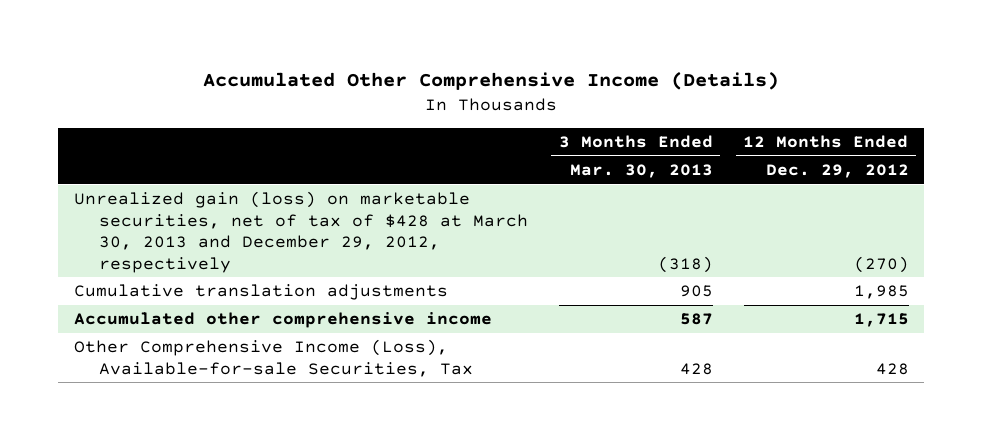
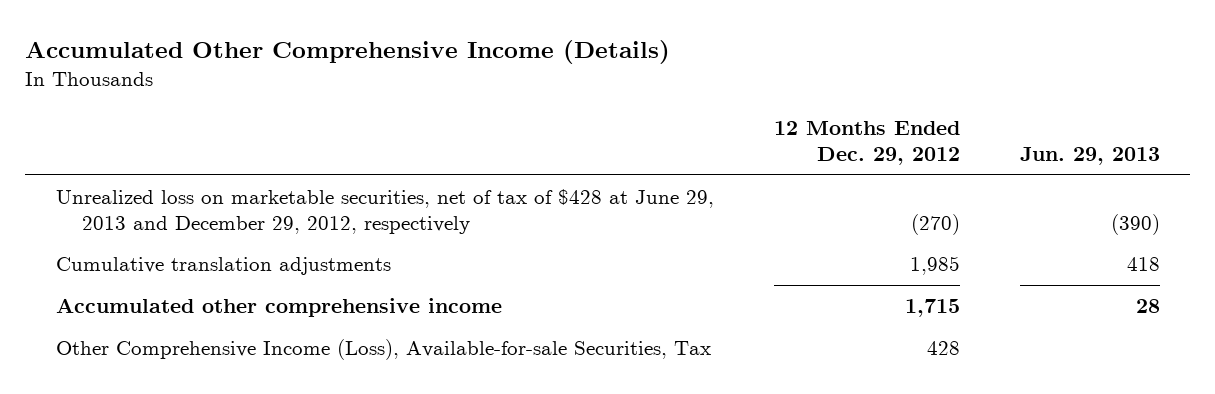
- | 3 Months Ended Mar. 30, 2013 | 12 Months Ended Dec. 29, 2012
+ | 12 Months Ended Dec. 29, 2012 | Jun. 29, 2013
- Unrealized gain (loss) on marketable securities, net of tax of $428 at March 30, 2013 and December 29, 2012, respectively | (318) | (270)
+ Unrealized loss on marketable securities, net of tax of $428 at June 29, 2013 and December 29, 2012, respectively | (270) | (390)

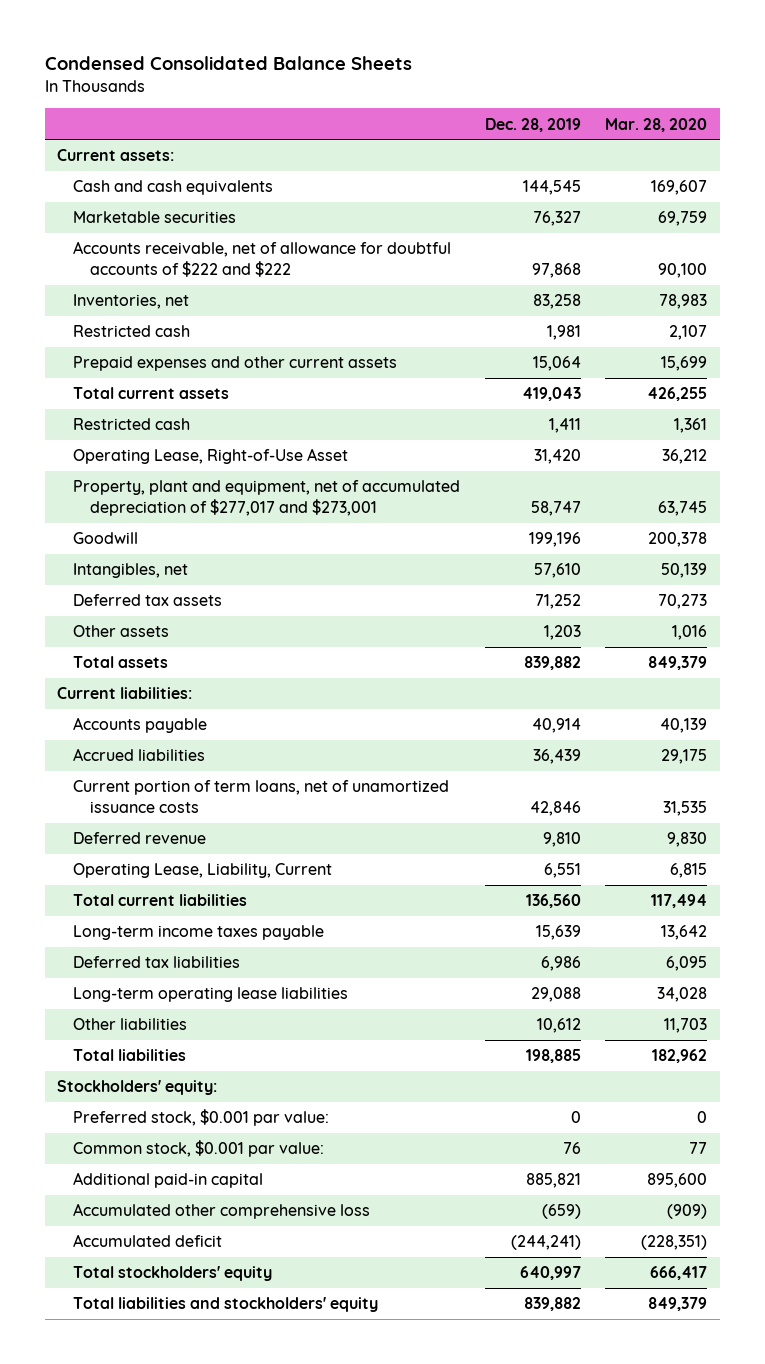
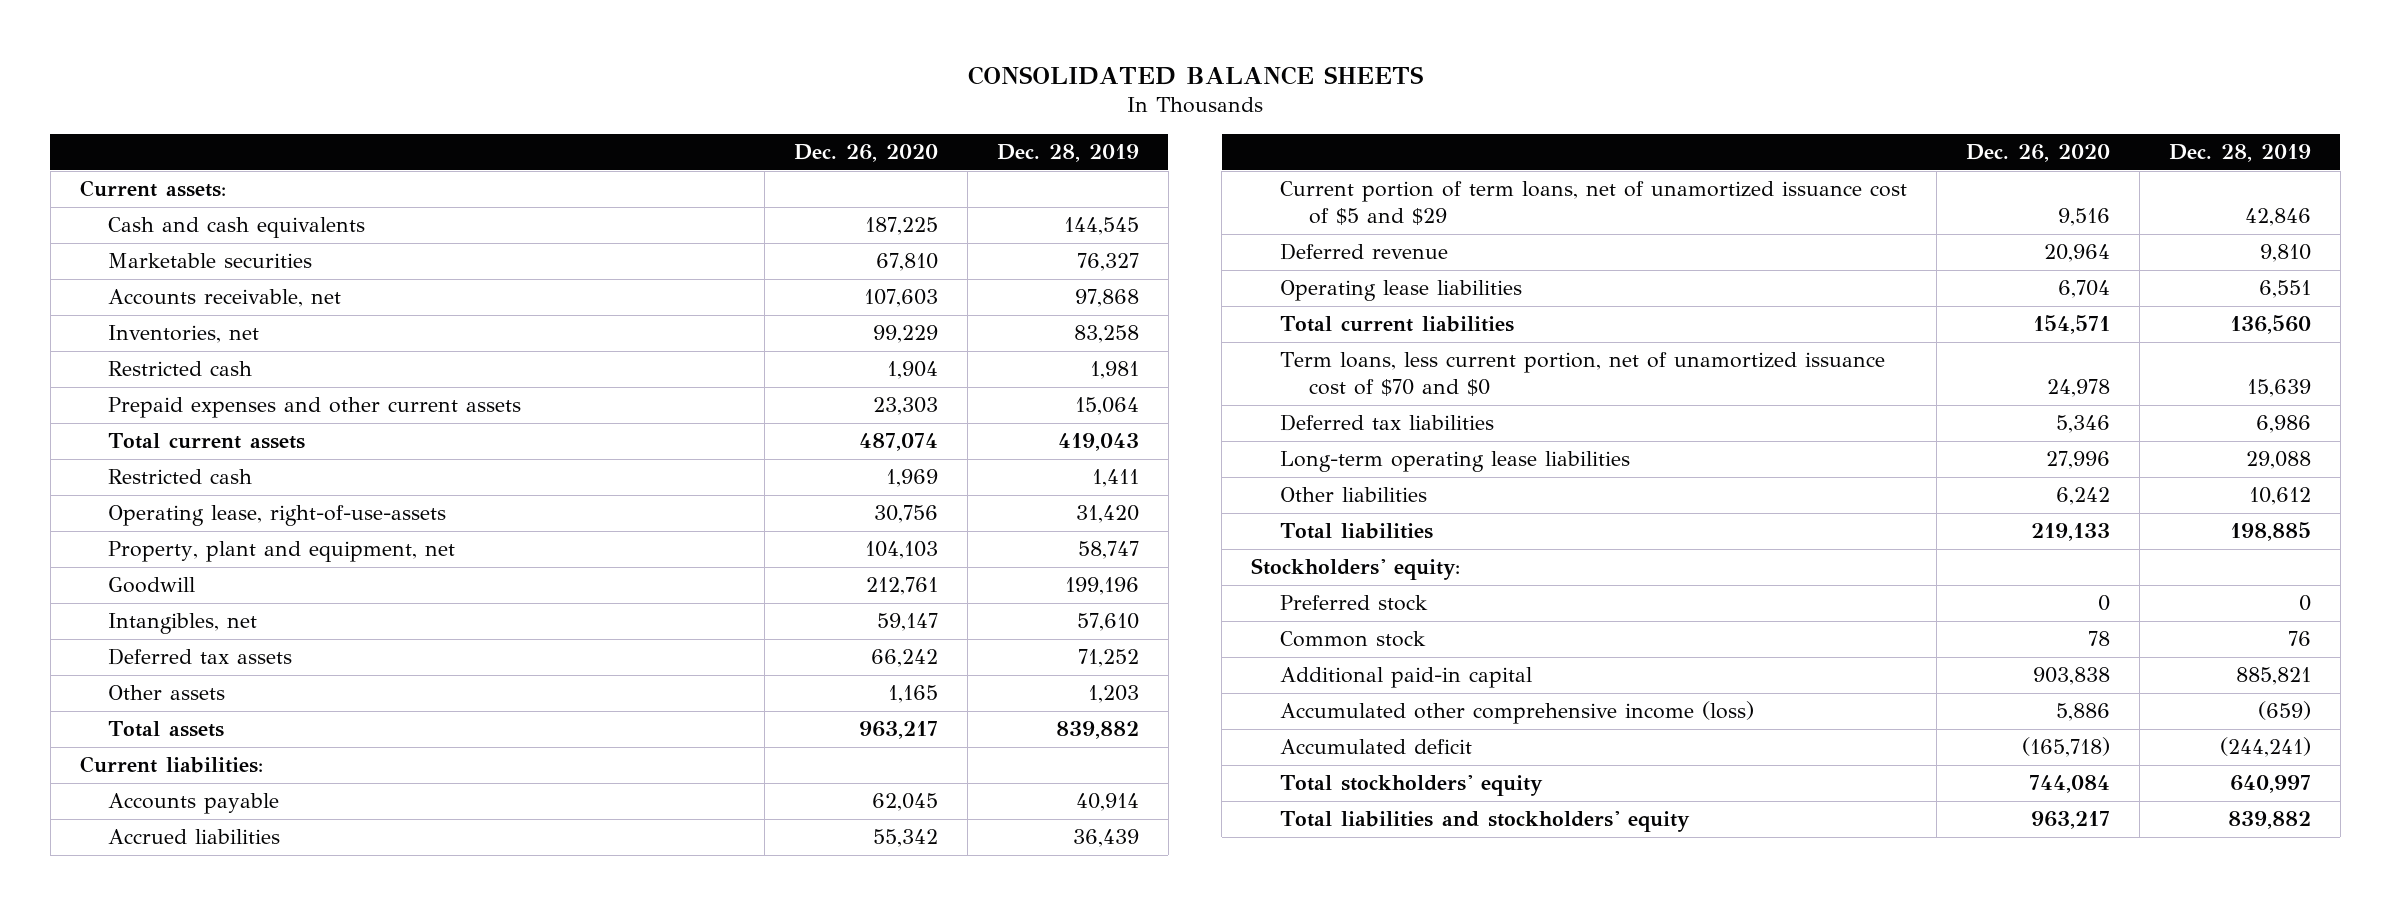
- Condensed Consolidated Balance Sheets
+ CONSOLIDATED BALANCE SHEETS
- | Dec. 28, 2019 | Mar. 28, 2020
+ | Dec. 26, 2020 | Dec. 28, 2019
- Accounts receivable, net of allowance for doubtful accounts of $222 and $222 | 97,868 | 90,100
+ Accounts receivable, net | 107,603 | 97,868
- Operating Lease, Right-of-Use Asset | 31,420 | 36,212
- Property, plant and equipment, net of accumulated depreciation of $277,017 and $273,001 | 58,747 | 63,745
+ Operating lease, right-of-use-assets | 30,756 | 31,420
+ Property, plant and equipment, net | 104,103 | 58,747
- Current portion of term loans, net of unamortized issuance costs | 42,846 | 31,535
+ Current portion of term loans, net of unamortized issuance cost of $5 and $29 | 9,516 | 42,846
- Operating Lease, Liability, Current | 6,551 | 6,815
+ Operating lease liabilities | 6,704 | 6,551
- Long-term income taxes payable | 15,639 | 13,642
+ Term loans, less current portion, net of unamortized issuance cost of $70 and $0 | 24,978 | 15,639
- Preferred stock, $0.001 par value: | 0 | 0
- Common stock, $0.001 par value: | 76 | 77
+ Preferred stock | 0 | 0
+ Common stock | 78 | 76
- Accumulated other comprehensive loss | (659) | (909)
+ Accumulated other comprehensive income (loss) | 5,886 | (659)

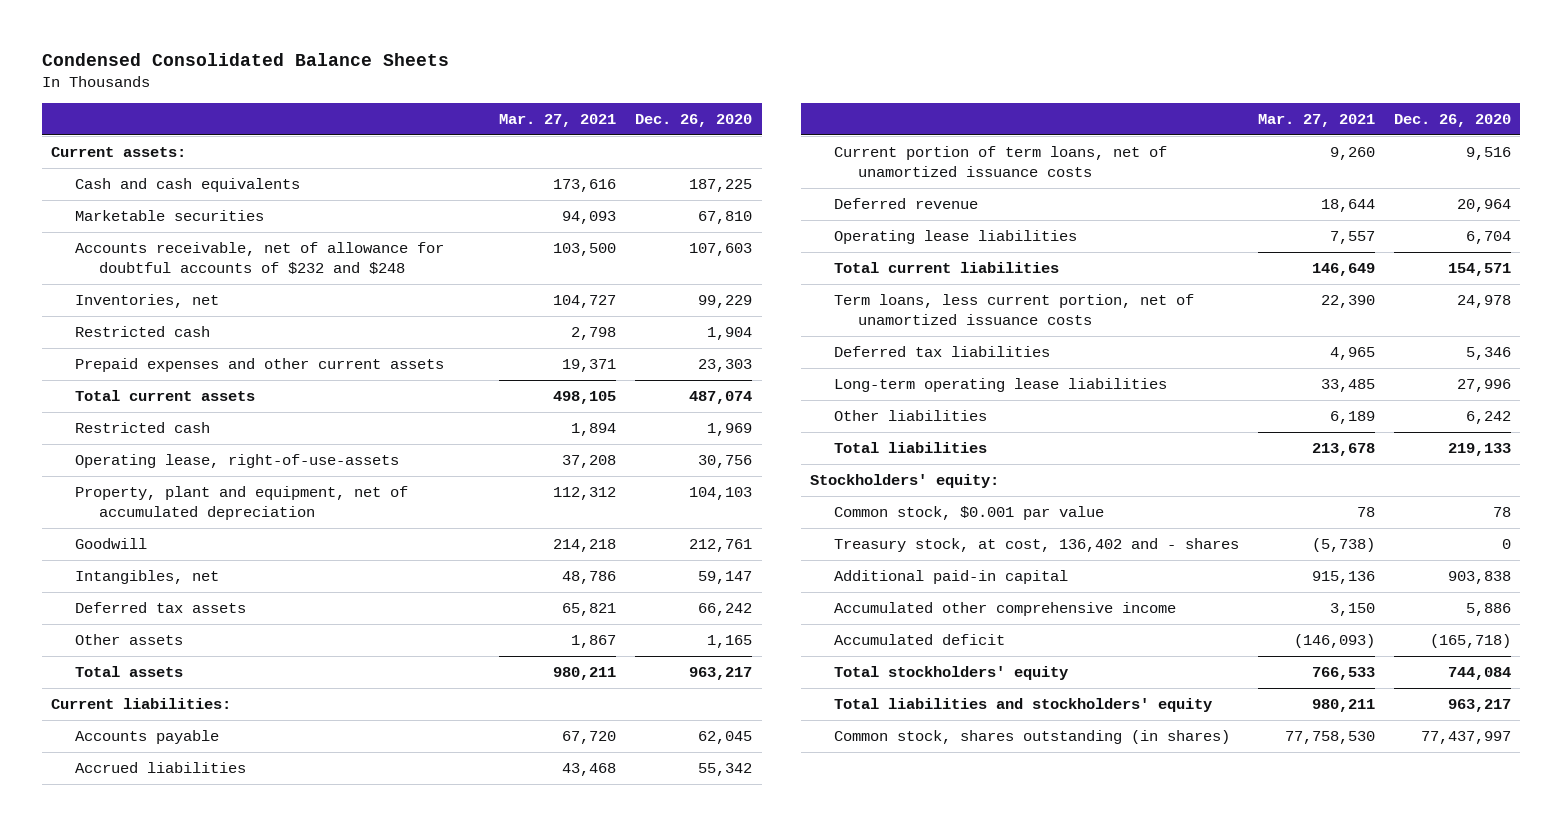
- CONSOLIDATED BALANCE SHEETS
+ Condensed Consolidated Balance Sheets
- | Dec. 26, 2020 | Dec. 28, 2019
+ | Mar. 27, 2021 | Dec. 26, 2020
- Accounts receivable, net | 107,603 | 97,868
+ Accounts receivable, net of allowance for doubtful accounts of $232 and $248 | 103,500 | 107,603
- Property, plant and equipment, net | 104,103 | 58,747
+ Property, plant and equipment, net of accumulated depreciation | 112,312 | 104,103
- Current portion of term loans, net of unamortized issuance cost of $5 and $29 | 9,516 | 42,846
+ Current portion of term loans, net of unamortized issuance costs | 9,260 | 9,516
- Term loans, less current portion, net of unamortized issuance cost of $70 and $0 | 24,978 | 15,639
+ Term loans, less current portion, net of unamortized issuance costs | 22,390 | 24,978
- Preferred stock | 0 | 0
- Common stock | 78 | 76
+ Common stock, $0.001 par value | 78 | 78
+ Treasury stock, at cost, 136,402 and - shares | (5,738) | 0
- Accumulated other comprehensive income (loss) | 5,886 | (659)
+ Accumulated other comprehensive income | 3,150 | 5,886
+ Common stock, shares outstanding (in shares) | 77,758,530 | 77,437,997

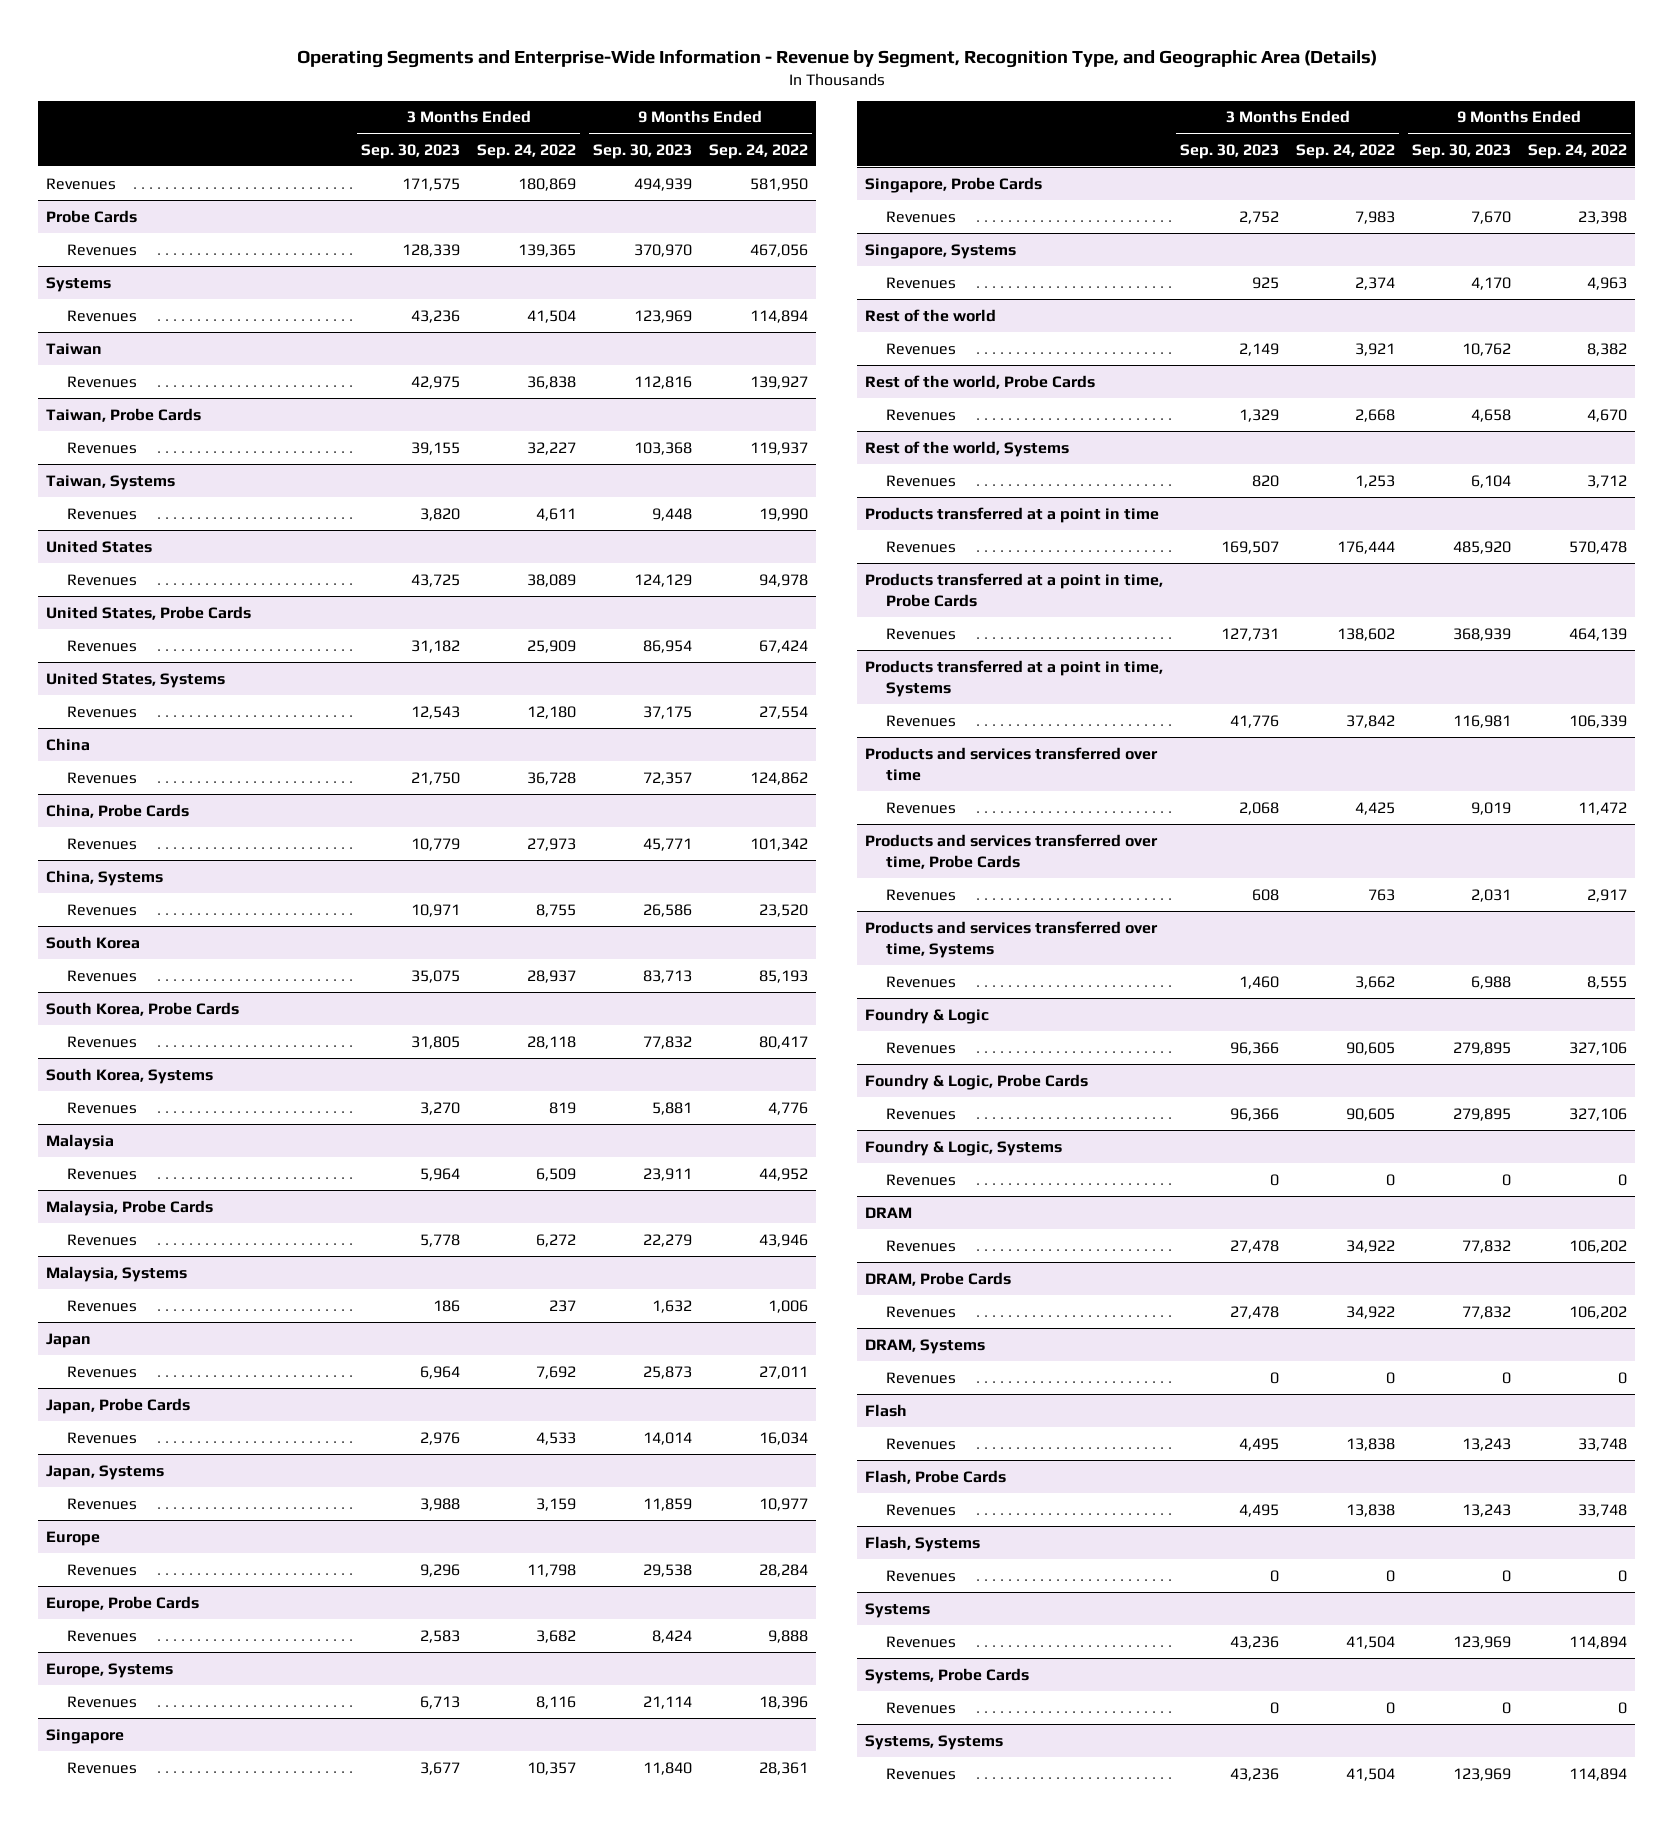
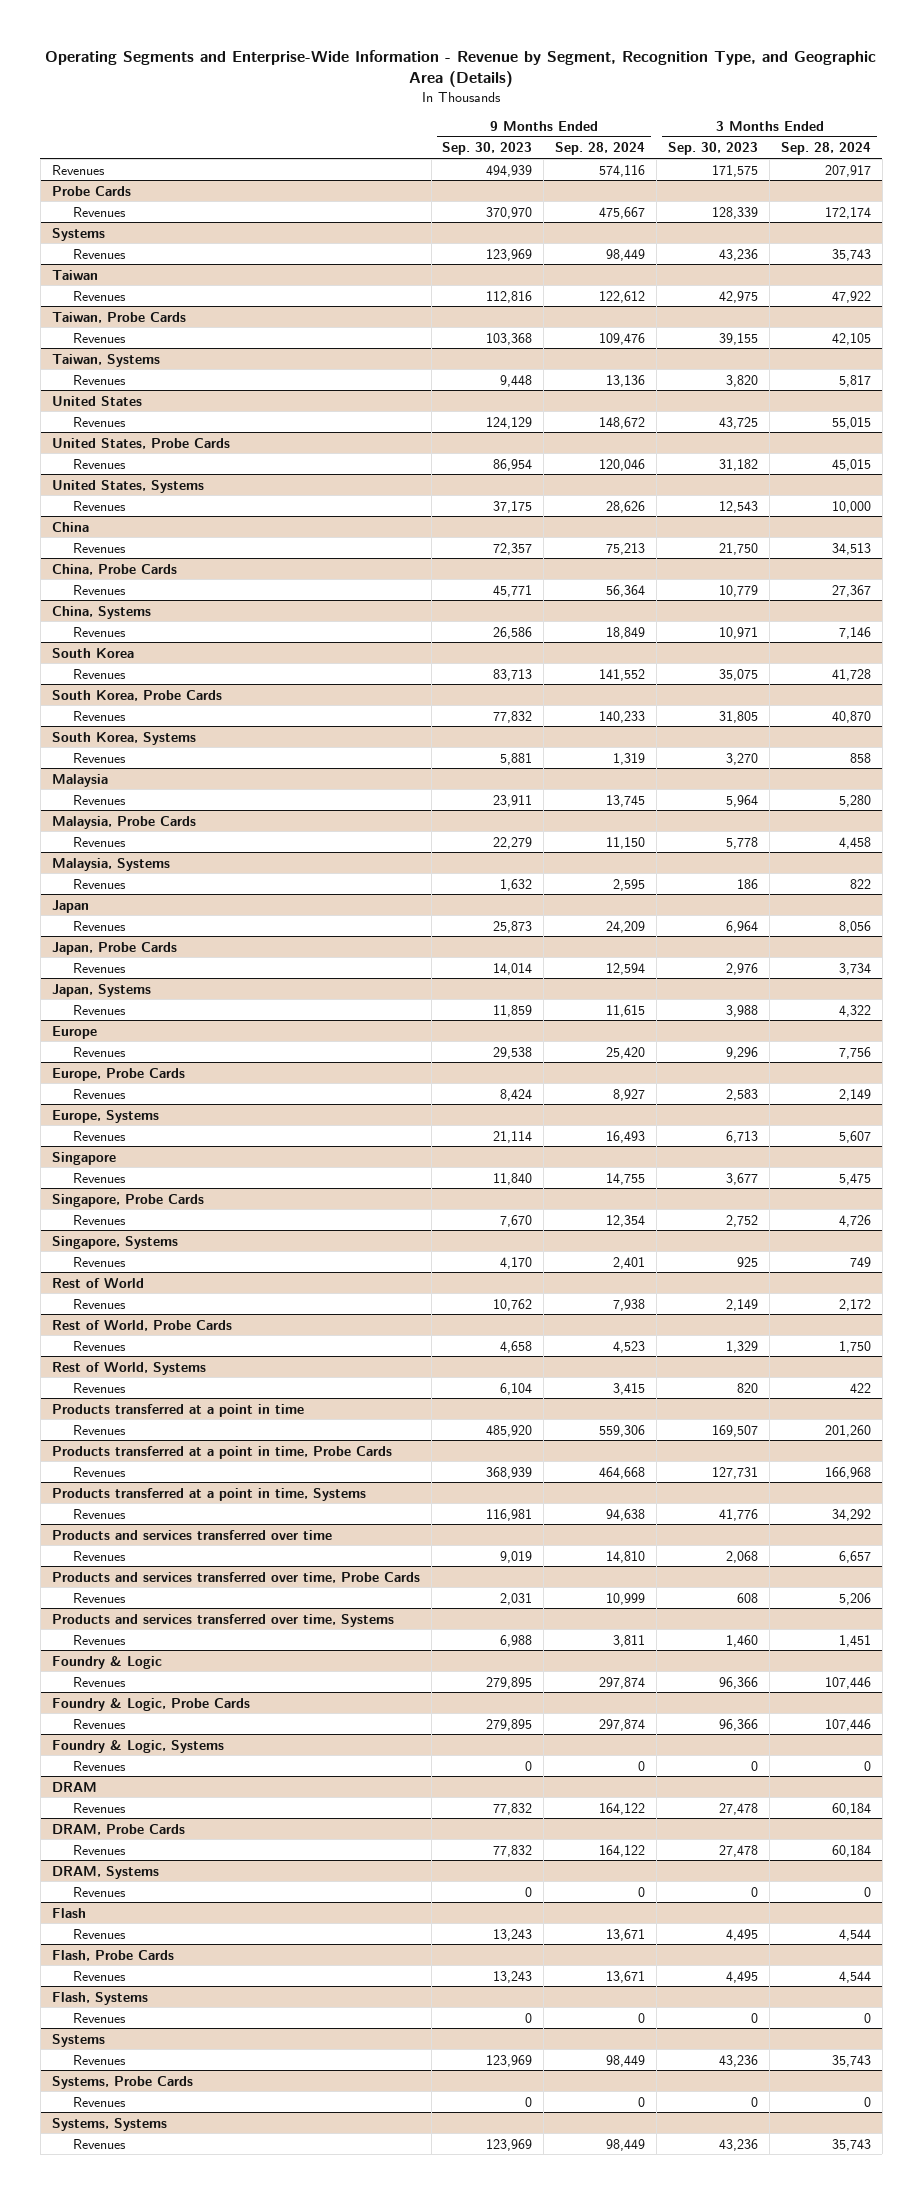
- | 3 Months Ended Sep. 30, 2023 | 3 Months Ended Sep. 24, 2022 | 9 Months Ended Sep. 30, 2023 | 9 Months Ended Sep. 24, 2022
+ | 9 Months Ended Sep. 30, 2023 | 9 Months Ended Sep. 28, 2024 | 3 Months Ended Sep. 30, 2023 | 3 Months Ended Sep. 28, 2024
- Rest of the world
+ Rest of World
- Rest of the world, Probe Cards
+ Rest of World, Probe Cards
- Rest of the world, Systems
+ Rest of World, Systems

